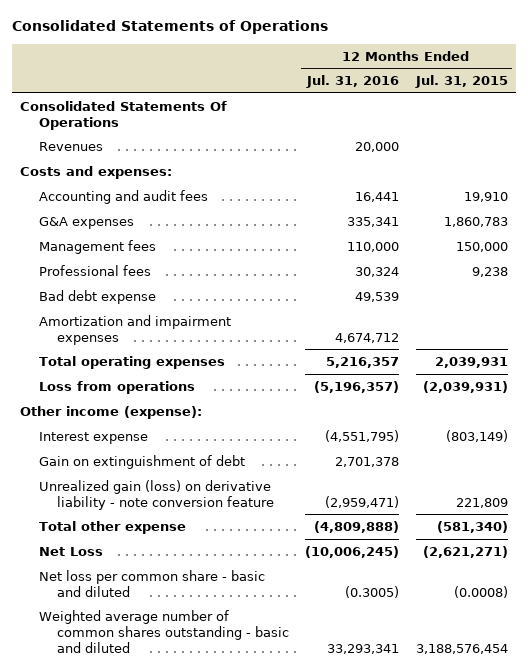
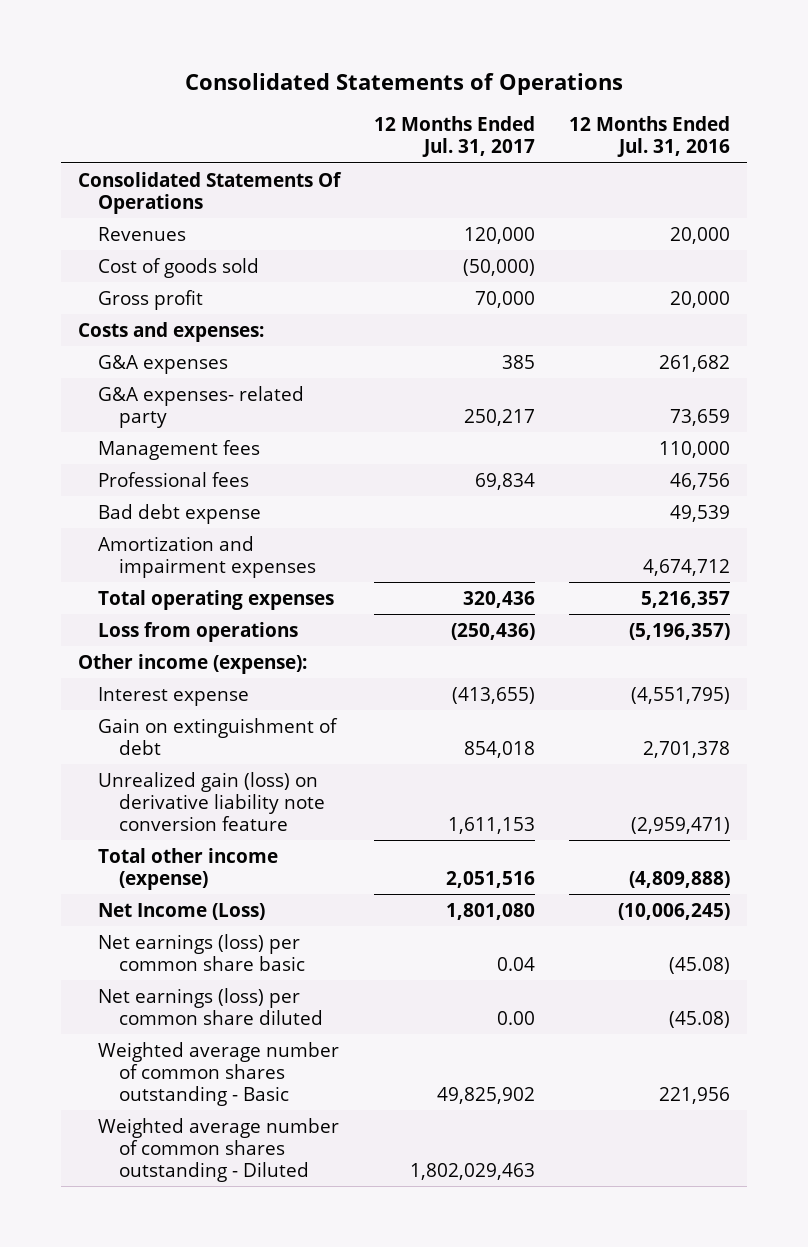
- | 12 Months Ended Jul. 31, 2016 | 12 Months Ended Jul. 31, 2015
+ | 12 Months Ended Jul. 31, 2017 | 12 Months Ended Jul. 31, 2016
+ Cost of goods sold | (50,000) |
+ Gross profit | 70,000 | 20,000
- Accounting and audit fees | 16,441 | 19,910
- G&A expenses | 335,341 | 1,860,783
+ G&A expenses | 385 | 261,682
+ G&A expenses- related party | 250,217 | 73,659
- Professional fees | 30,324 | 9,238
+ Professional fees | 69,834 | 46,756
- Unrealized gain (loss) on derivative liability - note conversion feature | (2,959,471) | 221,809
- Total other expense | (4,809,888) | (581,340)
- Net Loss | (10,006,245) | (2,621,271)
- Net loss per common share - basic and diluted | (0.3005) | (0.0008)
- Weighted average number of common shares outstanding - basic and diluted | 33,293,341 | 3,188,576,454
+ Unrealized gain (loss) on derivative liability note conversion feature | 1,611,153 | (2,959,471)
+ Total other income (expense) | 2,051,516 | (4,809,888)
+ Net Income (Loss) | 1,801,080 | (10,006,245)
+ Net earnings (loss) per common share basic | 0.04 | (45.08)
+ Net earnings (loss) per common share diluted | 0.00 | (45.08)
+ Weighted average number of common shares outstanding - Basic | 49,825,902 | 221,956
+ Weighted average number of common shares outstanding - Diluted | 1,802,029,463 |

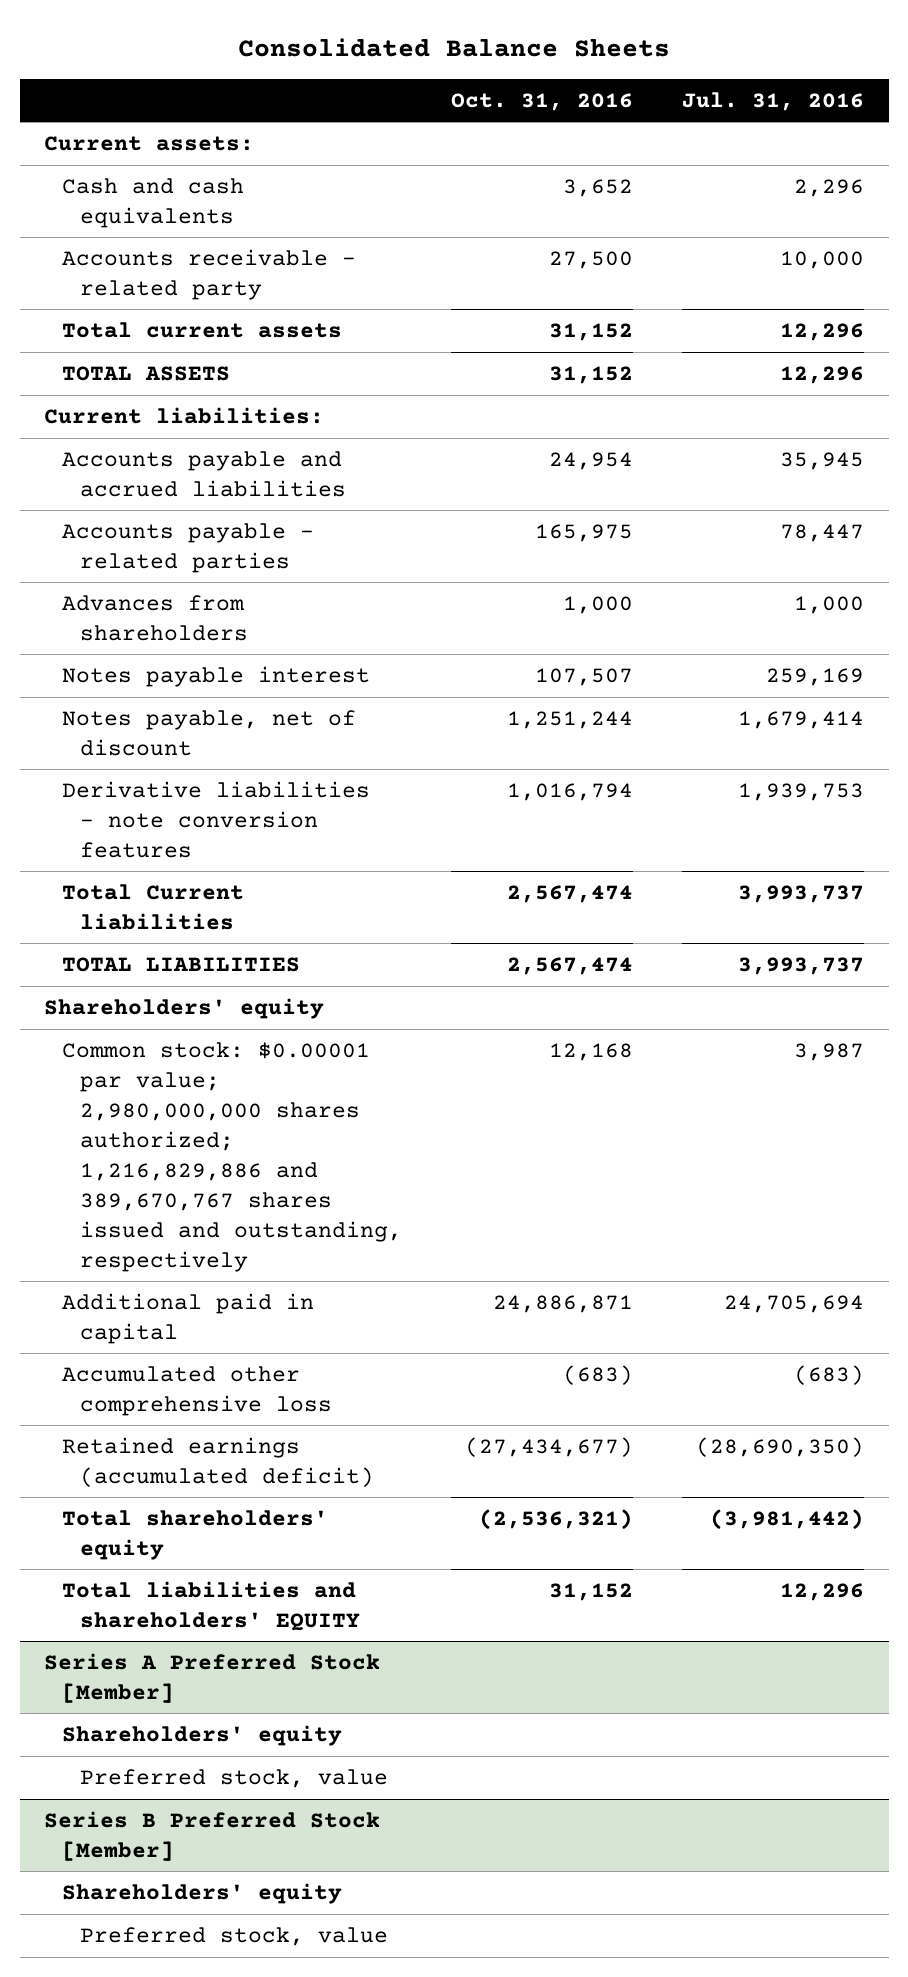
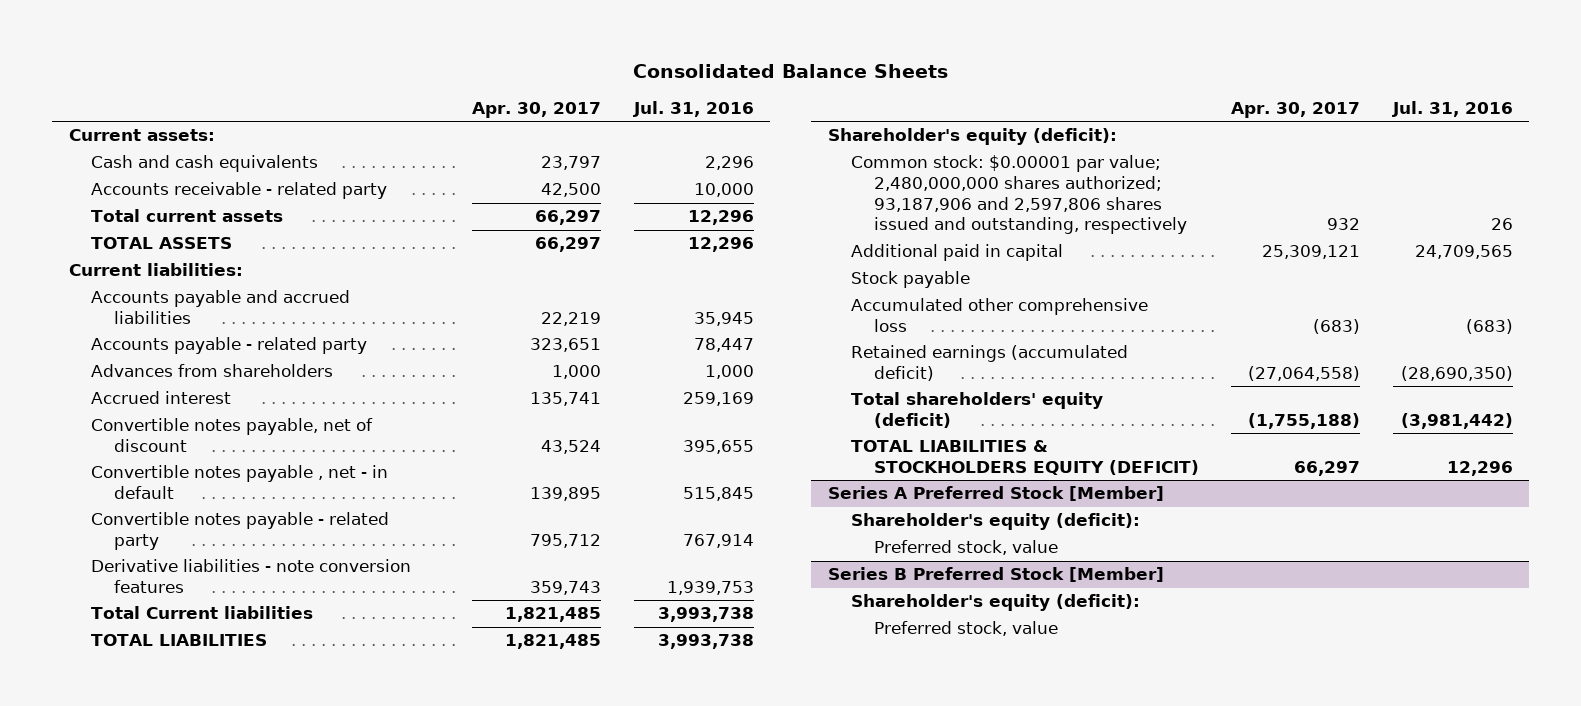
- | Oct. 31, 2016 | Jul. 31, 2016
+ | Apr. 30, 2017 | Jul. 31, 2016
- Accounts payable - related parties | 165,975 | 78,447
+ Accounts payable - related party | 323,651 | 78,447
- Notes payable interest | 107,507 | 259,169
- Notes payable, net of discount | 1,251,244 | 1,679,414
+ Accrued interest | 135,741 | 259,169
+ Convertible notes payable, net of discount | 43,524 | 395,655
+ Convertible notes payable , net - in default | 139,895 | 515,845
+ Convertible notes payable - related party | 795,712 | 767,914
- Total Current liabilities | 2,567,474 | 3,993,737
- TOTAL LIABILITIES | 2,567,474 | 3,993,737
- Shareholders' equity
- Common stock: $0.00001 par value; 2,980,000,000 shares authorized; 1,216,829,886 and 389,670,767 shares issued and outstanding, respectively | 12,168 | 3,987
- Additional paid in capital | 24,886,871 | 24,705,694
+ Total Current liabilities | 1,821,485 | 3,993,738
+ TOTAL LIABILITIES | 1,821,485 | 3,993,738
+ Shareholder's equity (deficit):
+ Common stock: $0.00001 par value; 2,480,000,000 shares authorized; 93,187,906 and 2,597,806 shares issued and outstanding, respectively | 932 | 26
+ Additional paid in capital | 25,309,121 | 24,709,565
+ Stock payable
- Total shareholders' equity | (2,536,321) | (3,981,442)
- Total liabilities and shareholders' EQUITY | 31,152 | 12,296
+ Total shareholders' equity (deficit) | (1,755,188) | (3,981,442)
+ TOTAL LIABILITIES & STOCKHOLDERS EQUITY (DEFICIT) | 66,297 | 12,296
@ Series A Preferred Stock [Member]
- Shareholders' equity
+ Shareholder's equity (deficit):
@ Series B Preferred Stock [Member]
- Shareholders' equity
+ Shareholder's equity (deficit):

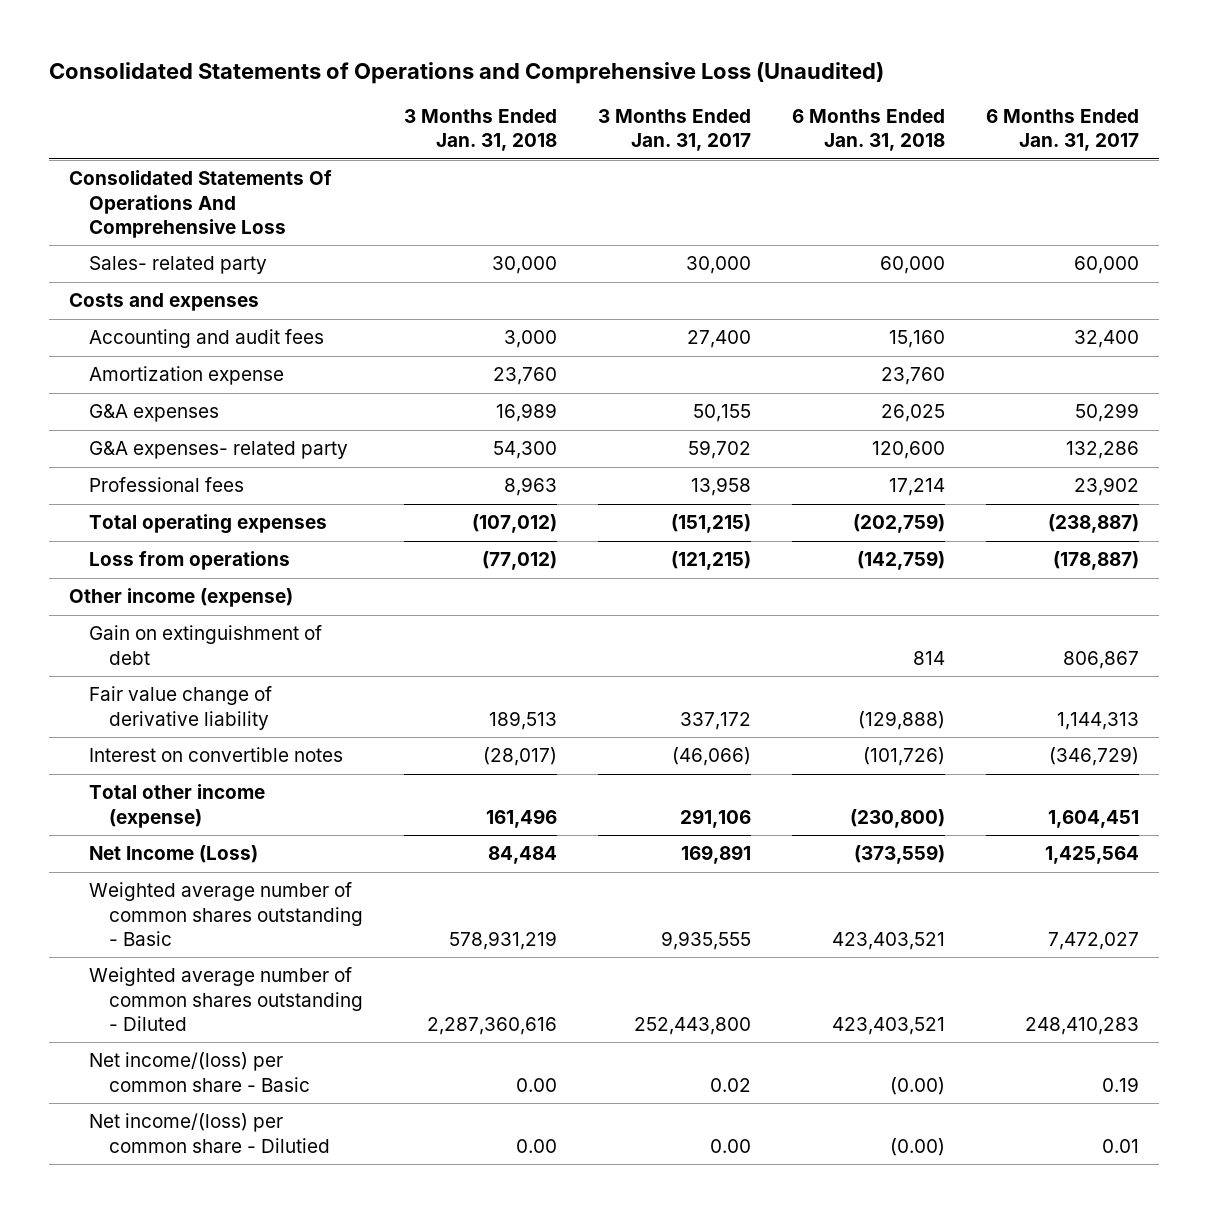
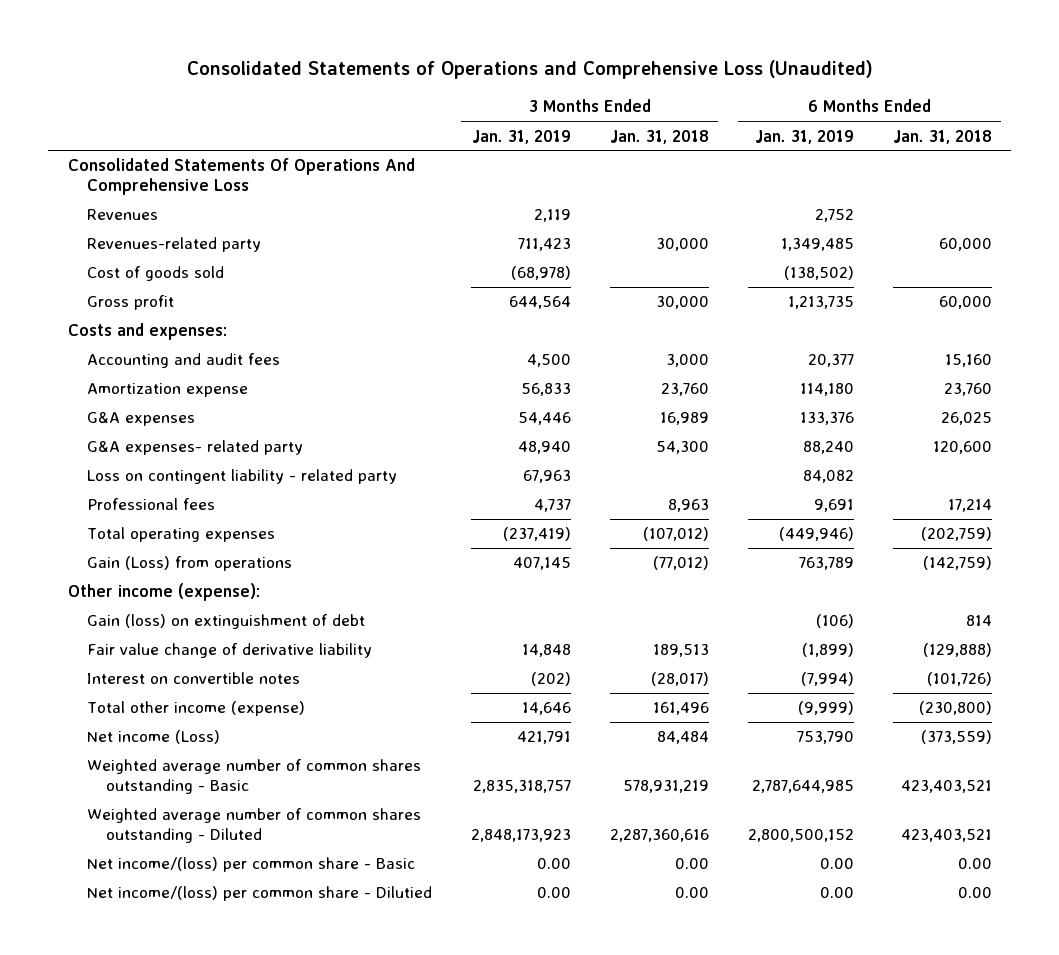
- | 3 Months Ended Jan. 31, 2018 | 3 Months Ended Jan. 31, 2017 | 6 Months Ended Jan. 31, 2018 | 6 Months Ended Jan. 31, 2017
+ | 3 Months Ended Jan. 31, 2019 | 3 Months Ended Jan. 31, 2018 | 6 Months Ended Jan. 31, 2019 | 6 Months Ended Jan. 31, 2018
- Sales- related party | 30,000 | 30,000 | 60,000 | 60,000
- Costs and expenses
+ Revenues | 2,119 | | 2,752 |
+ Revenues-related party | 711,423 | 30,000 | 1,349,485 | 60,000
+ Cost of goods sold | (68,978) | | (138,502) |
+ Gross profit | 644,564 | 30,000 | 1,213,735 | 60,000
+ Costs and expenses:
+ Loss on contingent liability - related party | 67,963 | | 84,082 |
- Loss from operations | (77,012) | (121,215) | (142,759) | (178,887)
- Other income (expense)
- Gain on extinguishment of debt | | | 814 | 806,867
+ Gain (Loss) from operations | 407,145 | (77,012) | 763,789 | (142,759)
+ Other income (expense):
+ Gain (loss) on extinguishment of debt | | | (106) | 814
- Net Income (Loss) | 84,484 | 169,891 | (373,559) | 1,425,564
+ Net income (Loss) | 421,791 | 84,484 | 753,790 | (373,559)
- Net income/(loss) per common share - Basic | 0.00 | 0.02 | (0.00) | 0.19
- Net income/(loss) per common share - Dilutied | 0.00 | 0.00 | (0.00) | 0.01
+ Net income/(loss) per common share - Basic | 0.00 | 0.00 | 0.00 | 0.00
+ Net income/(loss) per common share - Dilutied | 0.00 | 0.00 | 0.00 | 0.00

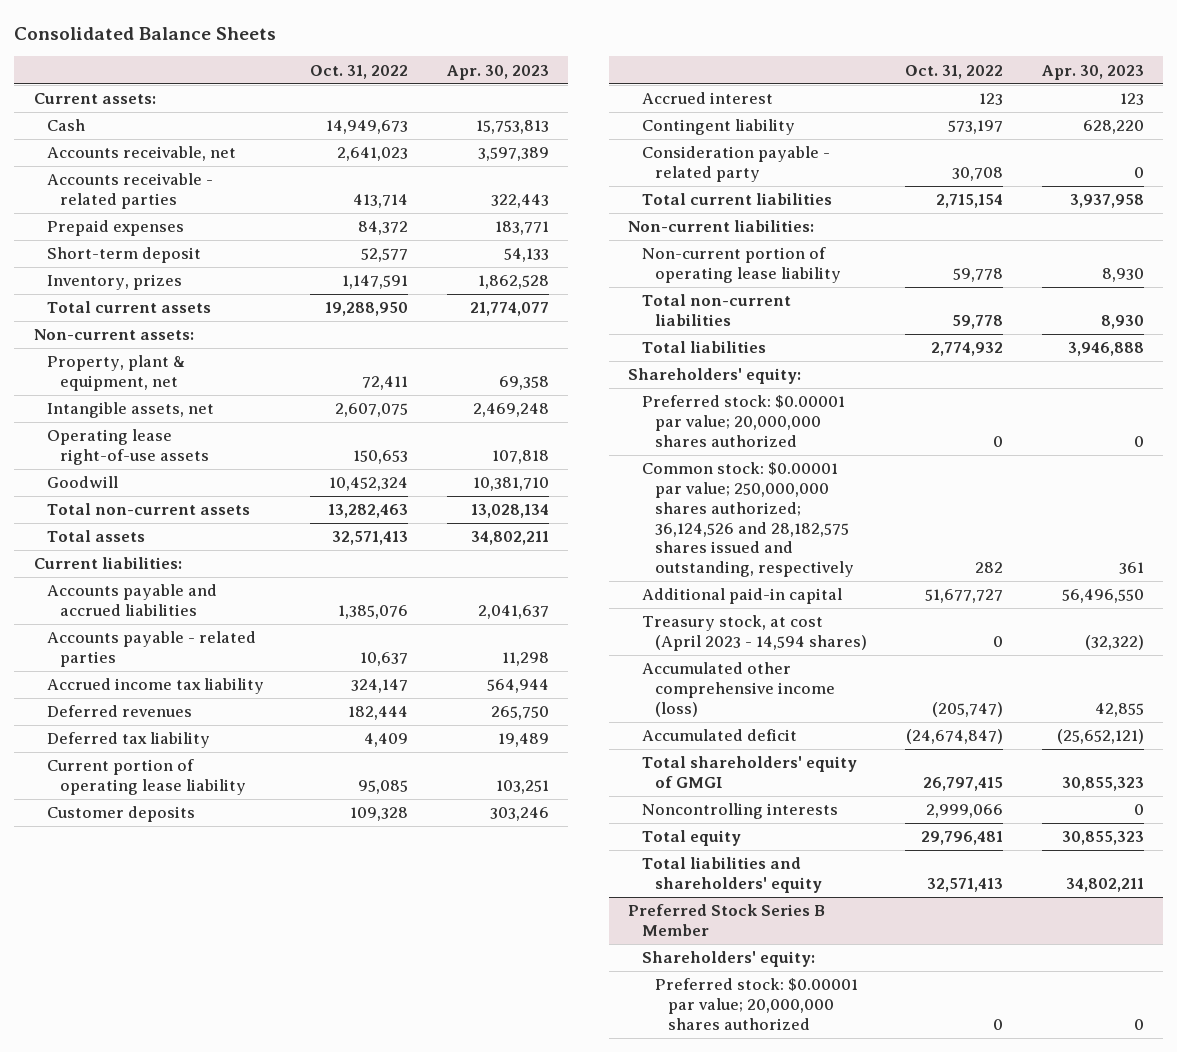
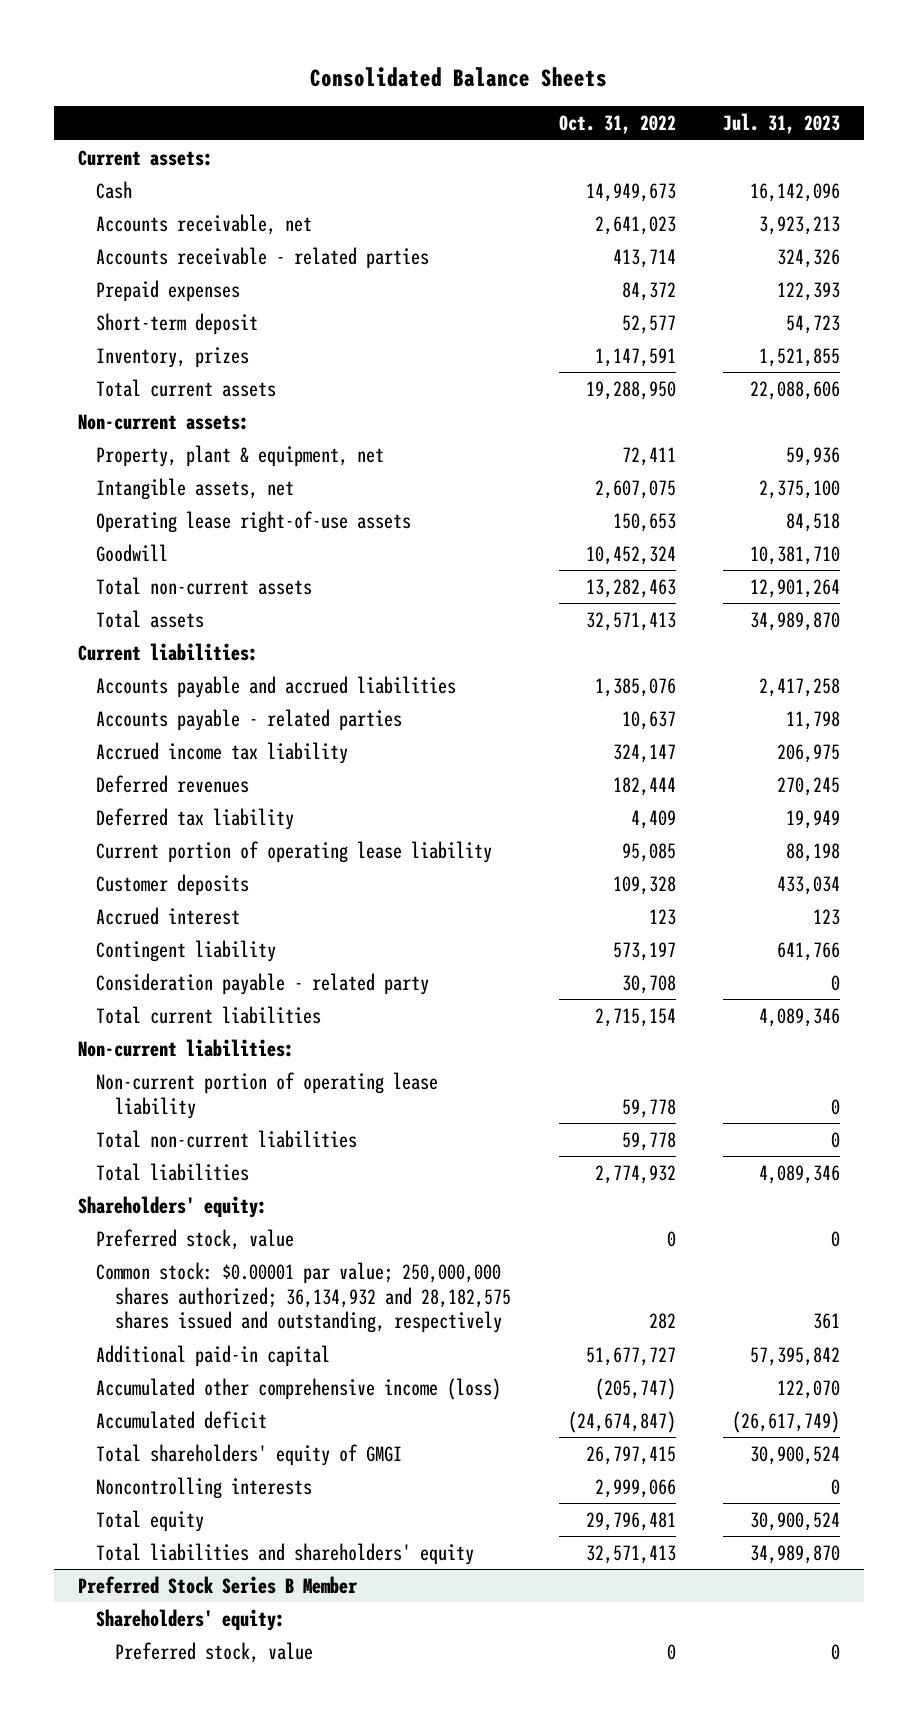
- | Oct. 31, 2022 | Apr. 30, 2023
+ | Oct. 31, 2022 | Jul. 31, 2023
- Preferred stock: $0.00001 par value; 20,000,000 shares authorized | 0 | 0
- Common stock: $0.00001 par value; 250,000,000 shares authorized; 36,124,526 and 28,182,575 shares issued and outstanding, respectively | 282 | 361
+ Preferred stock, value | 0 | 0
+ Common stock: $0.00001 par value; 250,000,000 shares authorized; 36,134,932 and 28,182,575 shares issued and outstanding, respectively | 282 | 361
- Treasury stock, at cost (April 2023 - 14,594 shares) | 0 | (32,322)
@ Preferred Stock Series B Member
- Preferred stock: $0.00001 par value; 20,000,000 shares authorized | 0 | 0
+ Preferred stock, value | 0 | 0

